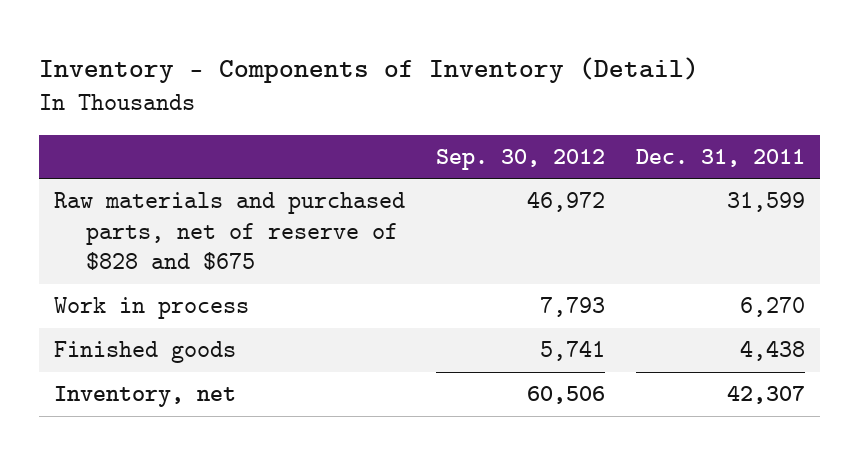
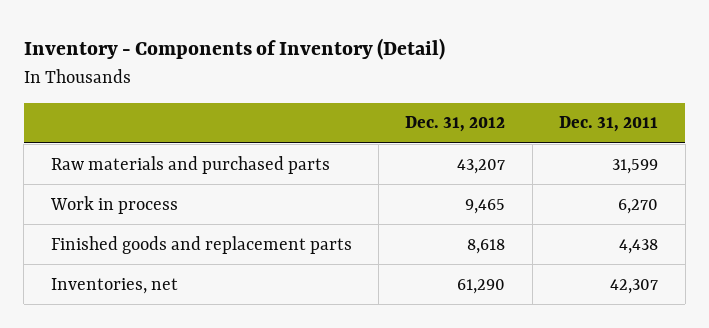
- | Sep. 30, 2012 | Dec. 31, 2011
+ | Dec. 31, 2012 | Dec. 31, 2011
- Raw materials and purchased parts, net of reserve of $828 and $675 | 46,972 | 31,599
+ Raw materials and purchased parts | 43,207 | 31,599
- Finished goods | 5,741 | 4,438
- Inventory, net | 60,506 | 42,307
+ Finished goods and replacement parts | 8,618 | 4,438
+ Inventories, net | 61,290 | 42,307

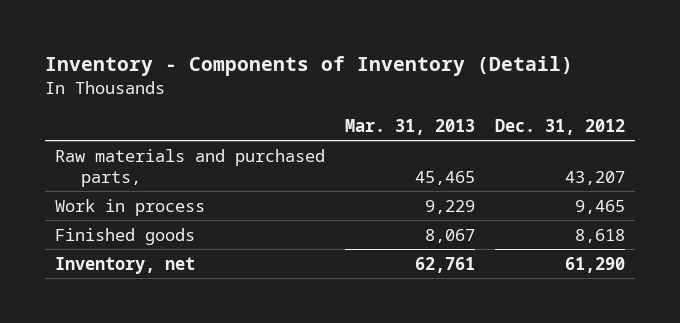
- | Dec. 31, 2012 | Dec. 31, 2011
+ | Mar. 31, 2013 | Dec. 31, 2012
- Raw materials and purchased parts | 43,207 | 31,599
+ Raw materials and purchased parts, | 45,465 | 43,207
- Finished goods and replacement parts | 8,618 | 4,438
- Inventories, net | 61,290 | 42,307
+ Finished goods | 8,067 | 8,618
+ Inventory, net | 62,761 | 61,290

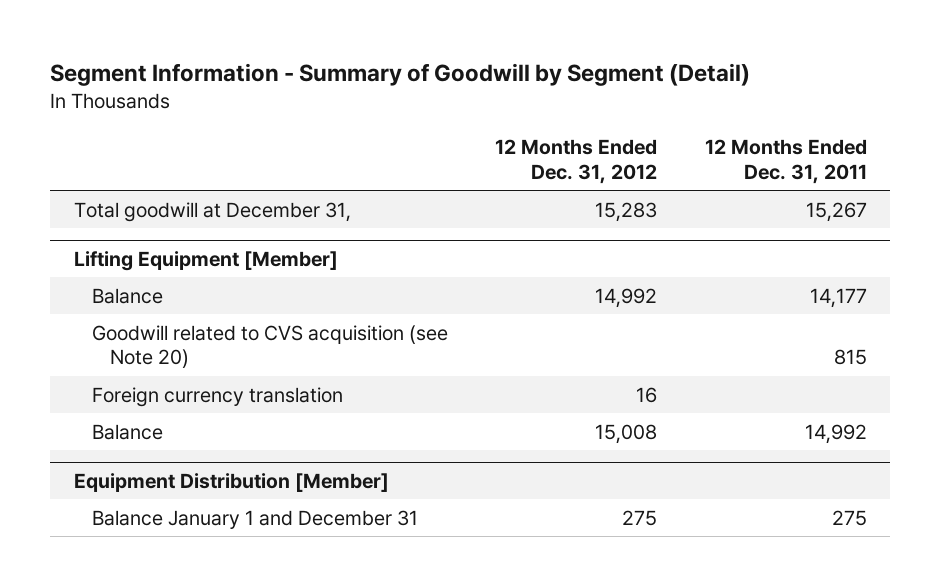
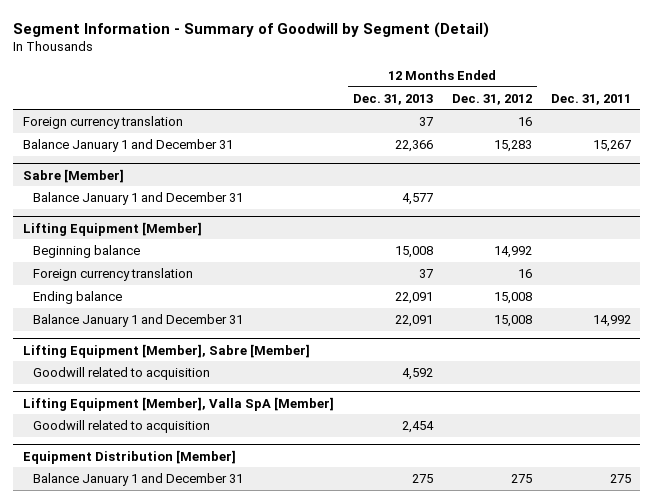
- | 12 Months Ended Dec. 31, 2012 | 12 Months Ended Dec. 31, 2011
+ | 12 Months Ended Dec. 31, 2013 | 12 Months Ended Dec. 31, 2012 | Dec. 31, 2011
- Total goodwill at December 31, | 15,283 | 15,267
+ Foreign currency translation | 37 | 16 |
+ Balance January 1 and December 31 | 22,366 | 15,283 | 15,267
+ Sabre [Member]
+ Balance January 1 and December 31 | 4,577 | |
@ Lifting Equipment [Member]
- Balance | 14,992 | 14,177
- Goodwill related to CVS acquisition (see Note 20) | | 815
+ Beginning balance | 15,008 | 14,992 |
- Balance | 15,008 | 14,992
+ Ending balance | 22,091 | 15,008 |
+ Balance January 1 and December 31 | 22,091 | 15,008 | 14,992
+ Lifting Equipment [Member], Sabre [Member]
+ Goodwill related to acquisition | 4,592 | |
+ Lifting Equipment [Member], Valla SpA [Member]
+ Goodwill related to acquisition | 2,454 | |

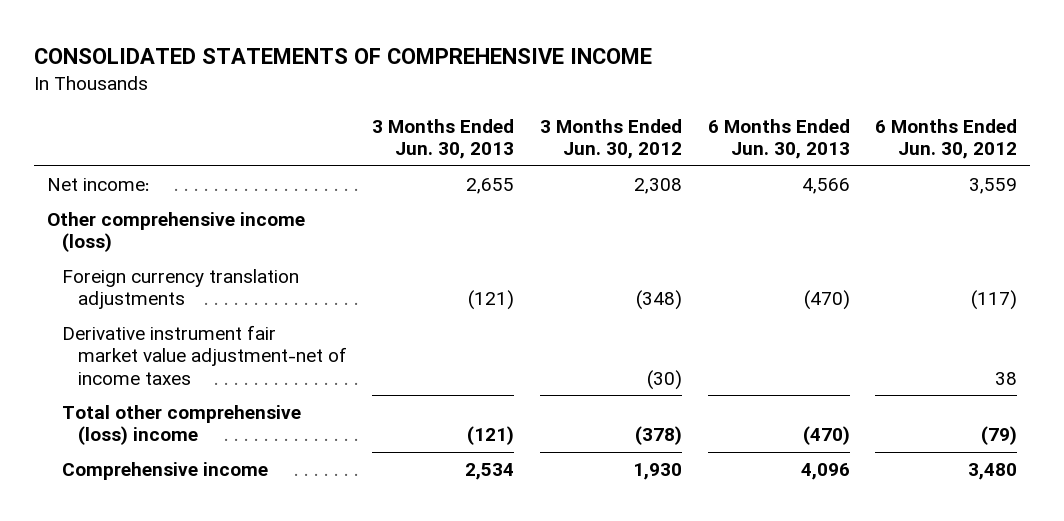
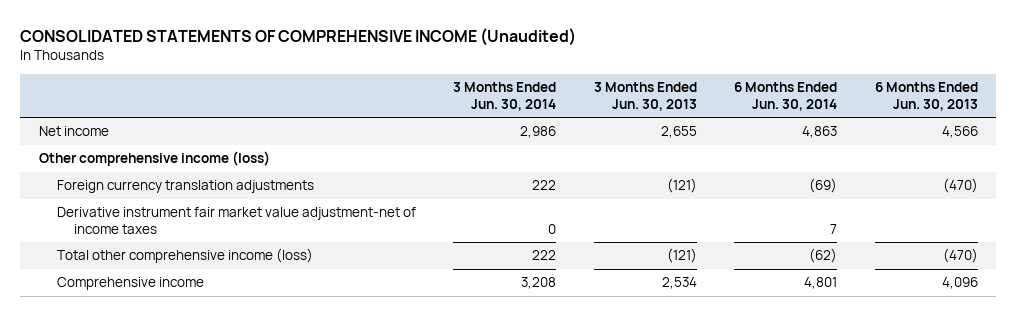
- CONSOLIDATED STATEMENTS OF COMPREHENSIVE INCOME
+ CONSOLIDATED STATEMENTS OF COMPREHENSIVE INCOME (Unaudited)
- | 3 Months Ended Jun. 30, 2013 | 3 Months Ended Jun. 30, 2012 | 6 Months Ended Jun. 30, 2013 | 6 Months Ended Jun. 30, 2012
+ | 3 Months Ended Jun. 30, 2014 | 3 Months Ended Jun. 30, 2013 | 6 Months Ended Jun. 30, 2014 | 6 Months Ended Jun. 30, 2013
- Net income: | 2,655 | 2,308 | 4,566 | 3,559
+ Net income | 2,986 | 2,655 | 4,863 | 4,566
- Total other comprehensive (loss) income | (121) | (378) | (470) | (79)
+ Total other comprehensive income (loss) | 222 | (121) | (62) | (470)

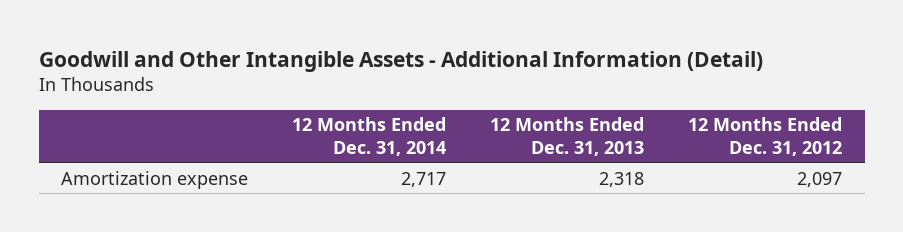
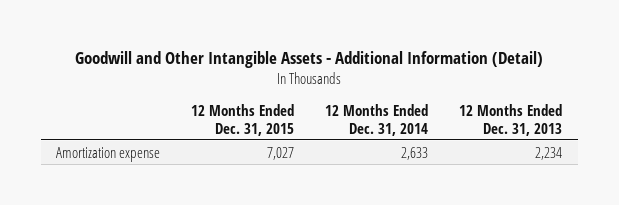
- | 12 Months Ended Dec. 31, 2014 | 12 Months Ended Dec. 31, 2013 | 12 Months Ended Dec. 31, 2012
+ | 12 Months Ended Dec. 31, 2015 | 12 Months Ended Dec. 31, 2014 | 12 Months Ended Dec. 31, 2013
- Amortization expense | 2,717 | 2,318 | 2,097
+ Amortization expense | 7,027 | 2,633 | 2,234

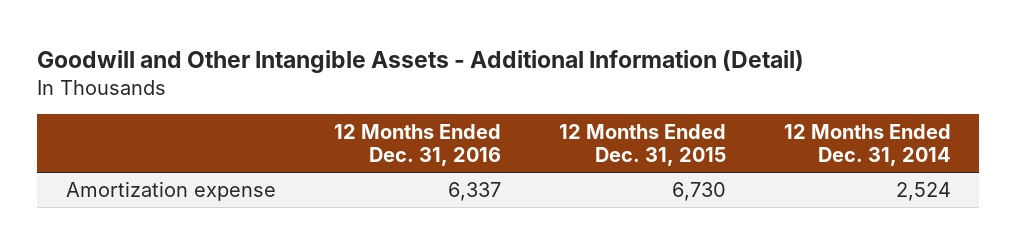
- | 12 Months Ended Dec. 31, 2015 | 12 Months Ended Dec. 31, 2014 | 12 Months Ended Dec. 31, 2013
+ | 12 Months Ended Dec. 31, 2016 | 12 Months Ended Dec. 31, 2015 | 12 Months Ended Dec. 31, 2014
- Amortization expense | 7,027 | 2,633 | 2,234
+ Amortization expense | 6,337 | 6,730 | 2,524

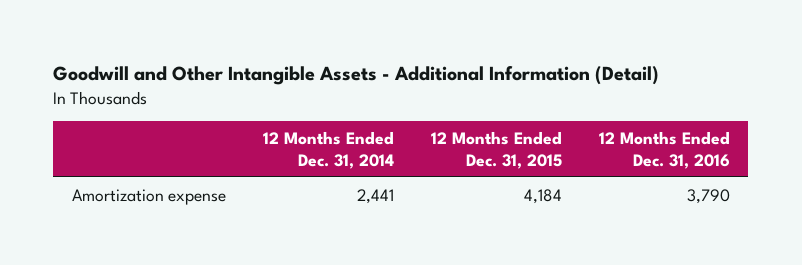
- | 12 Months Ended Dec. 31, 2016 | 12 Months Ended Dec. 31, 2015 | 12 Months Ended Dec. 31, 2014
+ | 12 Months Ended Dec. 31, 2014 | 12 Months Ended Dec. 31, 2015 | 12 Months Ended Dec. 31, 2016
- Amortization expense | 6,337 | 6,730 | 2,524
+ Amortization expense | 2,441 | 4,184 | 3,790

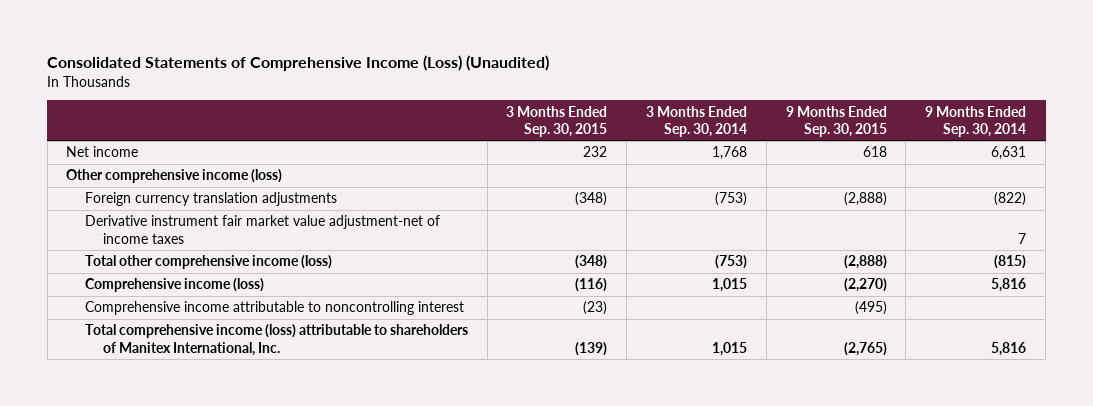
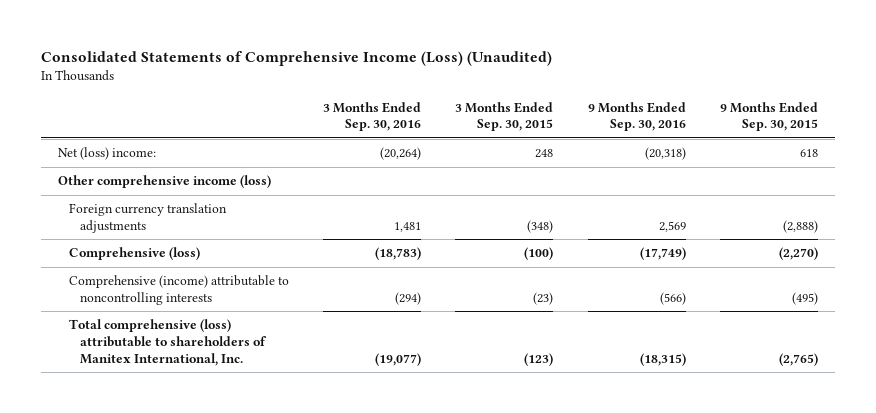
- | 3 Months Ended Sep. 30, 2015 | 3 Months Ended Sep. 30, 2014 | 9 Months Ended Sep. 30, 2015 | 9 Months Ended Sep. 30, 2014
+ | 3 Months Ended Sep. 30, 2016 | 3 Months Ended Sep. 30, 2015 | 9 Months Ended Sep. 30, 2016 | 9 Months Ended Sep. 30, 2015
- Net income | 232 | 1,768 | 618 | 6,631
+ Net (loss) income: | (20,264) | 248 | (20,318) | 618
- Derivative instrument fair market value adjustment-net of income taxes | | | | 7
- Total other comprehensive income (loss) | (348) | (753) | (2,888) | (815)
- Comprehensive income (loss) | (116) | 1,015 | (2,270) | 5,816
- Comprehensive income attributable to noncontrolling interest | (23) | | (495) |
- Total comprehensive income (loss) attributable to shareholders of Manitex International, Inc. | (139) | 1,015 | (2,765) | 5,816
+ Comprehensive (loss) | (18,783) | (100) | (17,749) | (2,270)
+ Comprehensive (income) attributable to noncontrolling interests | (294) | (23) | (566) | (495)
+ Total comprehensive (loss) attributable to shareholders of Manitex International, Inc. | (19,077) | (123) | (18,315) | (2,765)

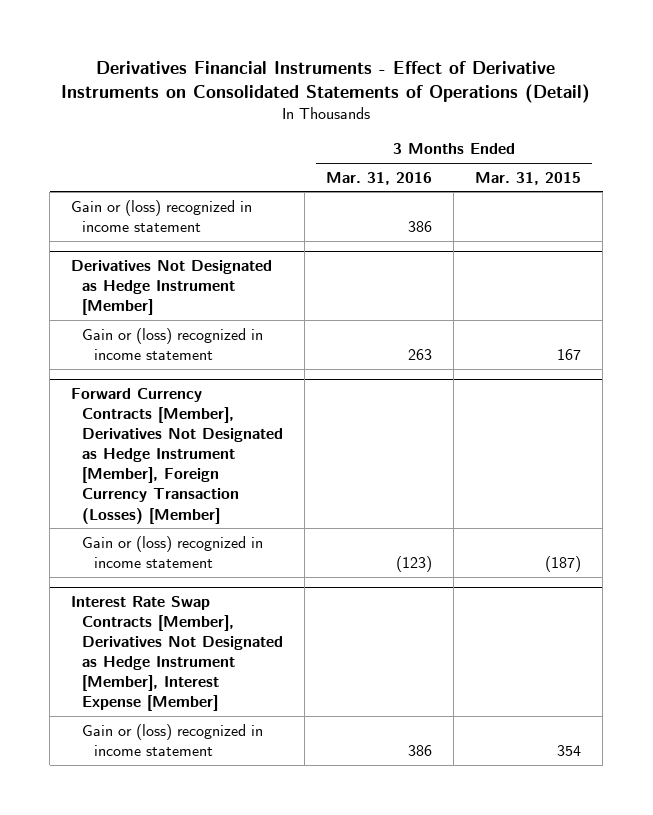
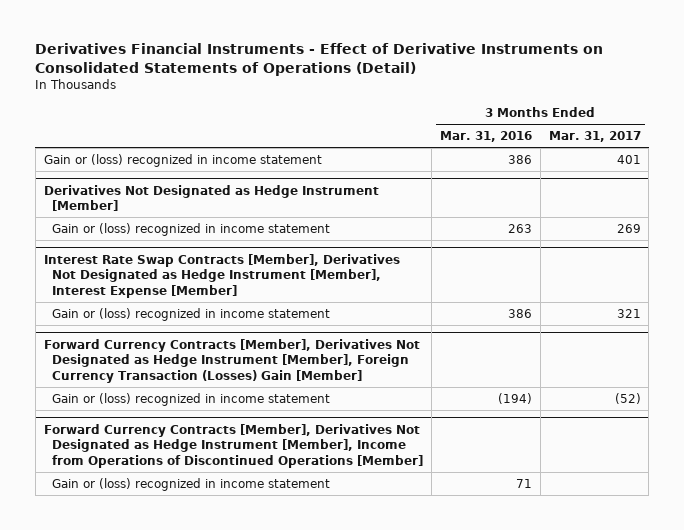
- | 3 Months Ended Mar. 31, 2016 | 3 Months Ended Mar. 31, 2015
+ | 3 Months Ended Mar. 31, 2016 | 3 Months Ended Mar. 31, 2017
- Forward Currency Contracts [Member], Derivatives Not Designated as Hedge Instrument [Member], Foreign Currency Transaction (Losses) [Member]
- Gain or (loss) recognized in income statement | (123) | (187)
+ Forward Currency Contracts [Member], Derivatives Not Designated as Hedge Instrument [Member], Foreign Currency Transaction (Losses) Gain [Member]
+ Gain or (loss) recognized in income statement | (194) | (52)
+ Forward Currency Contracts [Member], Derivatives Not Designated as Hedge Instrument [Member], Income from Operations of Discontinued Operations [Member]
+ Gain or (loss) recognized in income statement | 71 |

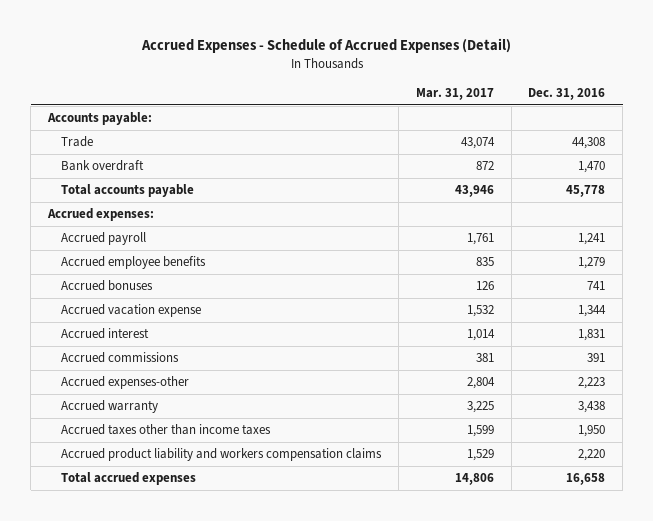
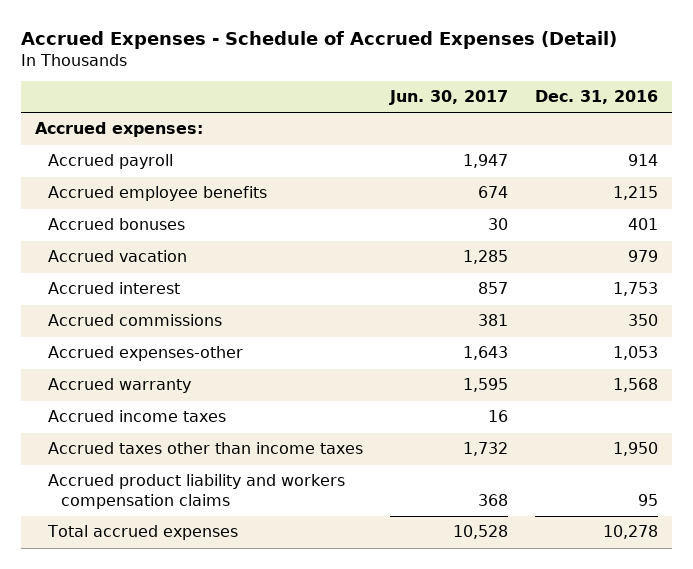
- | Mar. 31, 2017 | Dec. 31, 2016
+ | Jun. 30, 2017 | Dec. 31, 2016
- Accounts payable:
- Trade | 43,074 | 44,308
- Bank overdraft | 872 | 1,470
- Total accounts payable | 43,946 | 45,778
- Accrued payroll | 1,761 | 1,241
- Accrued employee benefits | 835 | 1,279
- Accrued bonuses | 126 | 741
- Accrued vacation expense | 1,532 | 1,344
- Accrued interest | 1,014 | 1,831
- Accrued commissions | 381 | 391
- Accrued expenses-other | 2,804 | 2,223
- Accrued warranty | 3,225 | 3,438
+ Accrued payroll | 1,947 | 914
+ Accrued employee benefits | 674 | 1,215
+ Accrued bonuses | 30 | 401
+ Accrued vacation | 1,285 | 979
+ Accrued interest | 857 | 1,753
+ Accrued commissions | 381 | 350
+ Accrued expenses-other | 1,643 | 1,053
+ Accrued warranty | 1,595 | 1,568
+ Accrued income taxes | 16 |
- Accrued product liability and workers compensation claims | 1,529 | 2,220
- Total accrued expenses | 14,806 | 16,658
+ Accrued product liability and workers compensation claims | 368 | 95
+ Total accrued expenses | 10,528 | 10,278

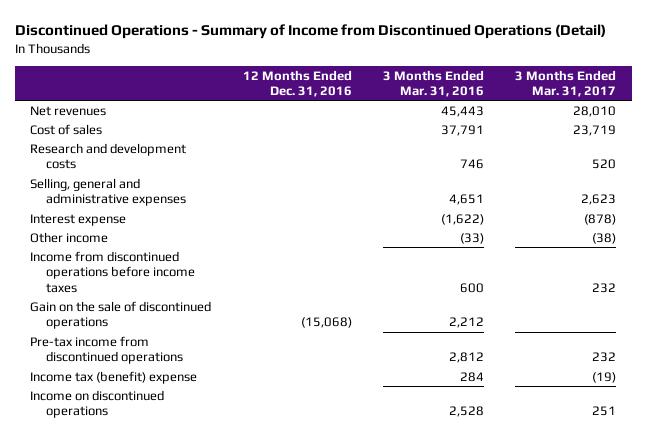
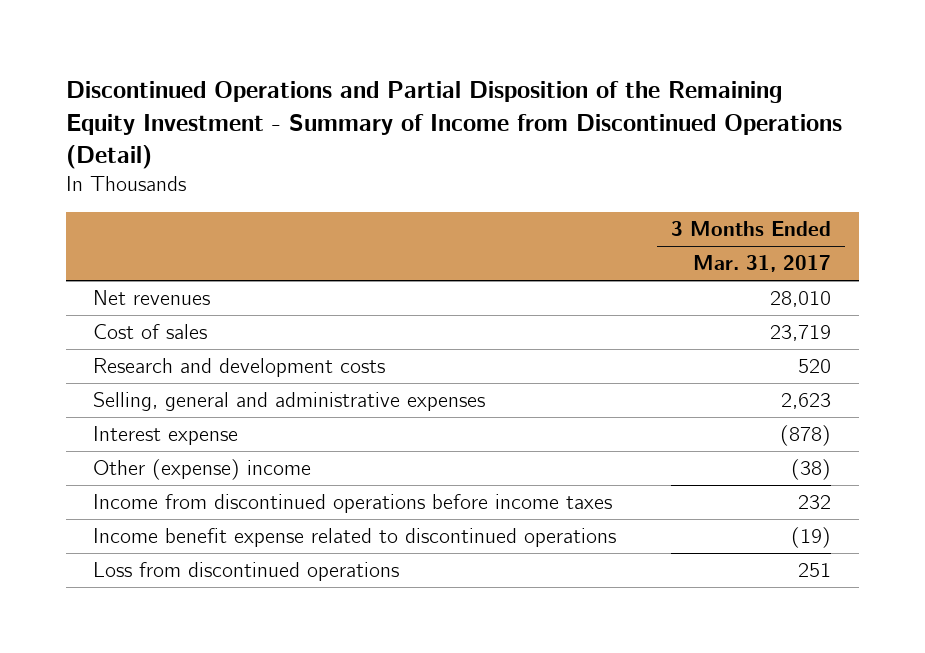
- Discontinued Operations - Summary of Income from Discontinued Operations (Detail)
+ Discontinued Operations and Partial Disposition of the Remaining Equity Investment - Summary of Income from Discontinued Operations (Detail)
- | 12 Months Ended Dec. 31, 2016 | 3 Months Ended Mar. 31, 2016 | 3 Months Ended Mar. 31, 2017
+ | 3 Months Ended Mar. 31, 2017
- Other income | | (33) | (38)
+ Other (expense) income | (38)
- Gain on the sale of discontinued operations | (15,068) | 2,212 |
- Pre-tax income from discontinued operations | | 2,812 | 232
- Income tax (benefit) expense | | 284 | (19)
- Income on discontinued operations | | 2,528 | 251
+ Income benefit expense related to discontinued operations | (19)
+ Loss from discontinued operations | 251

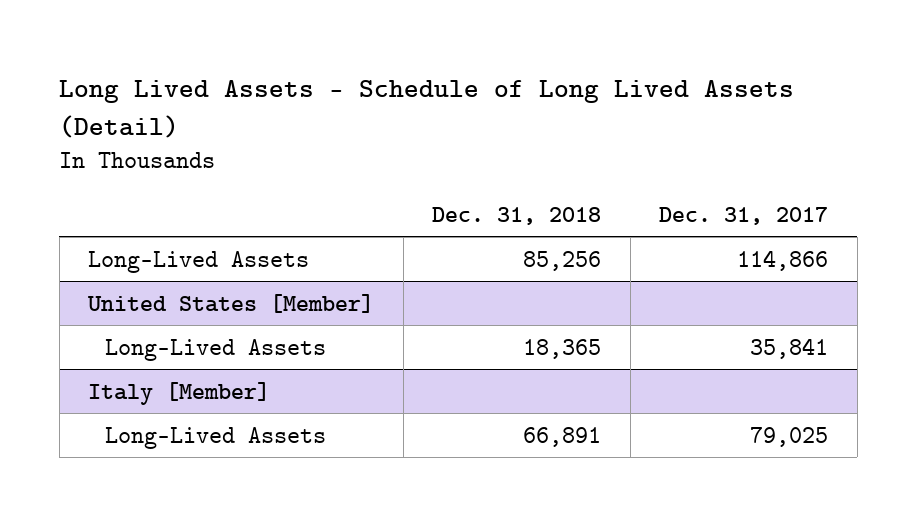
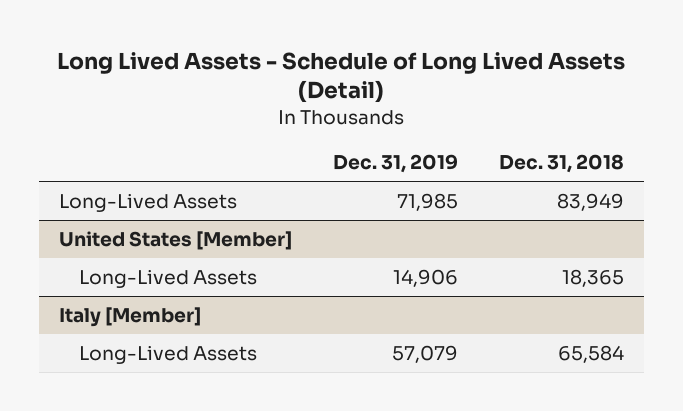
- | Dec. 31, 2018 | Dec. 31, 2017
+ | Dec. 31, 2019 | Dec. 31, 2018
- Long-Lived Assets | 85,256 | 114,866
+ Long-Lived Assets | 71,985 | 83,949
@ Italy [Member]
- Long-Lived Assets | 66,891 | 79,025
+ Long-Lived Assets | 57,079 | 65,584

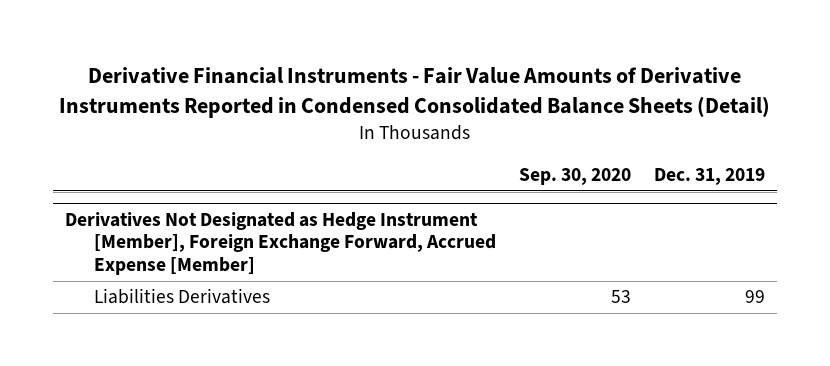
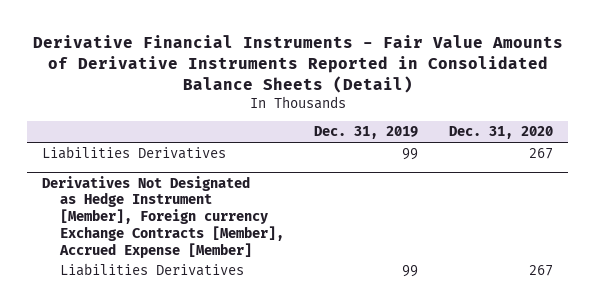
- Derivative Financial Instruments - Fair Value Amounts of Derivative Instruments Reported in Condensed Consolidated Balance Sheets (Detail)
+ Derivative Financial Instruments - Fair Value Amounts of Derivative Instruments Reported in Consolidated Balance Sheets (Detail)
- | Sep. 30, 2020 | Dec. 31, 2019
+ | Dec. 31, 2019 | Dec. 31, 2020
- Derivatives Not Designated as Hedge Instrument [Member], Foreign Exchange Forward, Accrued Expense [Member]
+ Derivatives Not Designated as Hedge Instrument [Member], Foreign currency Exchange Contracts [Member], Accrued Expense [Member]
+ Liabilities Derivatives | 99 | 267

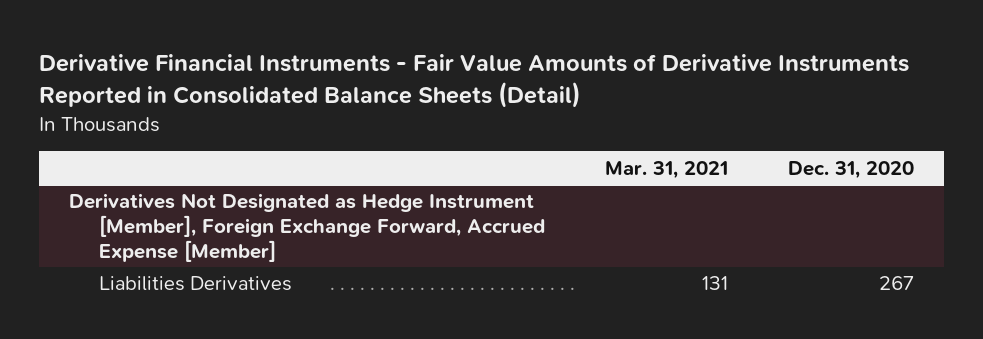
- | Dec. 31, 2019 | Dec. 31, 2020
+ | Mar. 31, 2021 | Dec. 31, 2020
- Liabilities Derivatives | 99 | 267
- Derivatives Not Designated as Hedge Instrument [Member], Foreign currency Exchange Contracts [Member], Accrued Expense [Member]
+ Derivatives Not Designated as Hedge Instrument [Member], Foreign Exchange Forward, Accrued Expense [Member]

